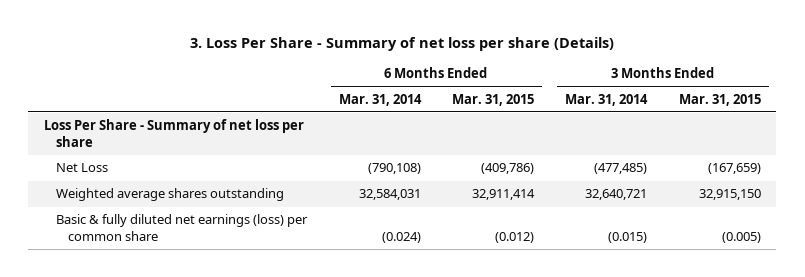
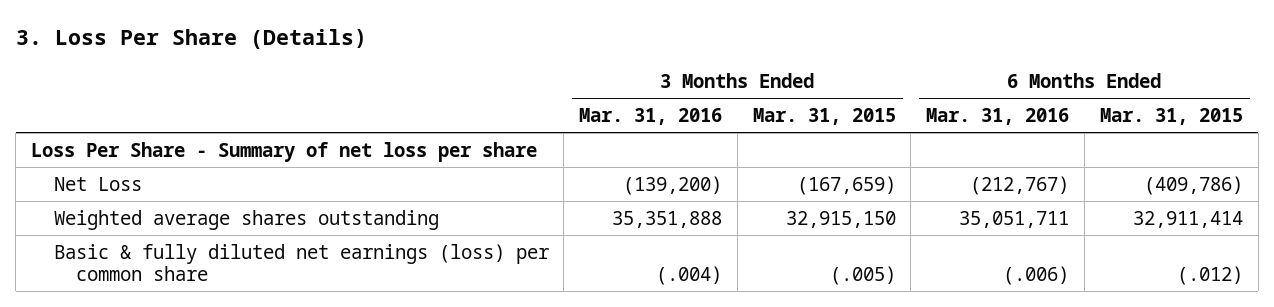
- 3. Loss Per Share - Summary of net loss per share (Details)
+ 3. Loss Per Share (Details)
- | 6 Months Ended Mar. 31, 2014 | 6 Months Ended Mar. 31, 2015 | 3 Months Ended Mar. 31, 2014 | 3 Months Ended Mar. 31, 2015
+ | 3 Months Ended Mar. 31, 2016 | 3 Months Ended Mar. 31, 2015 | 6 Months Ended Mar. 31, 2016 | 6 Months Ended Mar. 31, 2015
- Basic & fully diluted net earnings (loss) per common share | (0.024) | (0.012) | (0.015) | (0.005)
+ Basic & fully diluted net earnings (loss) per common share | (.004) | (.005) | (.006) | (.012)

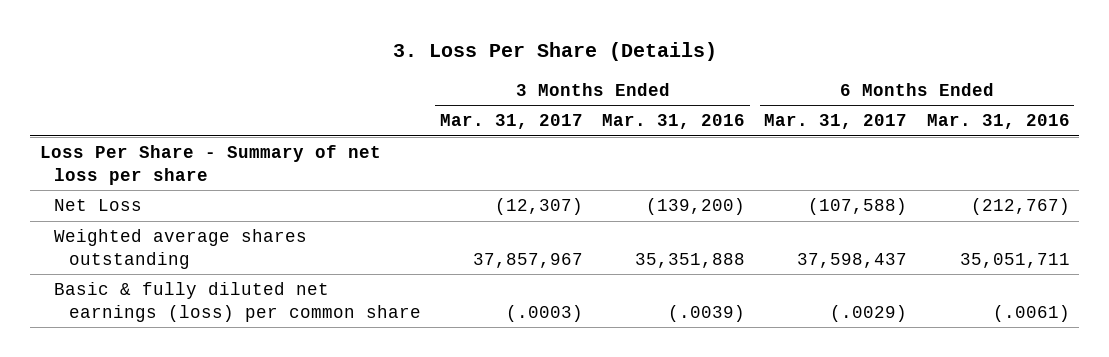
- | 3 Months Ended Mar. 31, 2016 | 3 Months Ended Mar. 31, 2015 | 6 Months Ended Mar. 31, 2016 | 6 Months Ended Mar. 31, 2015
+ | 3 Months Ended Mar. 31, 2017 | 3 Months Ended Mar. 31, 2016 | 6 Months Ended Mar. 31, 2017 | 6 Months Ended Mar. 31, 2016
- Basic & fully diluted net earnings (loss) per common share | (.004) | (.005) | (.006) | (.012)
+ Basic & fully diluted net earnings (loss) per common share | (.0003) | (.0039) | (.0029) | (.0061)

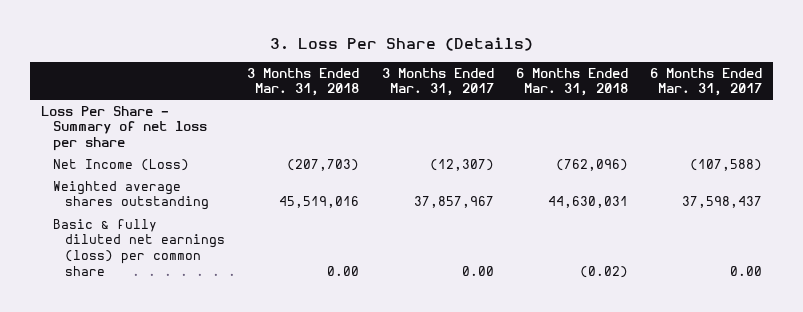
- | 3 Months Ended Mar. 31, 2017 | 3 Months Ended Mar. 31, 2016 | 6 Months Ended Mar. 31, 2017 | 6 Months Ended Mar. 31, 2016
+ | 3 Months Ended Mar. 31, 2018 | 3 Months Ended Mar. 31, 2017 | 6 Months Ended Mar. 31, 2018 | 6 Months Ended Mar. 31, 2017
- Net Loss | (12,307) | (139,200) | (107,588) | (212,767)
+ Net Income (Loss) | (207,703) | (12,307) | (762,096) | (107,588)
- Basic & fully diluted net earnings (loss) per common share | (.0003) | (.0039) | (.0029) | (.0061)
+ Basic & fully diluted net earnings (loss) per common share | 0.00 | 0.00 | (0.02) | 0.00

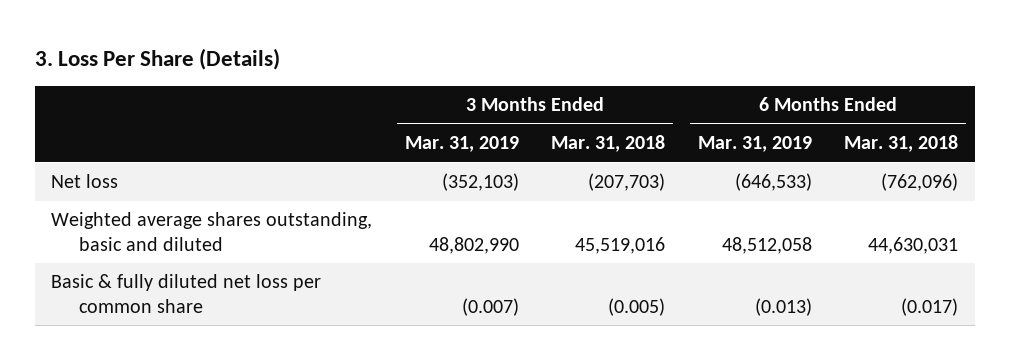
- | 3 Months Ended Mar. 31, 2018 | 3 Months Ended Mar. 31, 2017 | 6 Months Ended Mar. 31, 2018 | 6 Months Ended Mar. 31, 2017
+ | 3 Months Ended Mar. 31, 2019 | 3 Months Ended Mar. 31, 2018 | 6 Months Ended Mar. 31, 2019 | 6 Months Ended Mar. 31, 2018
- Loss Per Share - Summary of net loss per share
- Net Income (Loss) | (207,703) | (12,307) | (762,096) | (107,588)
- Weighted average shares outstanding | 45,519,016 | 37,857,967 | 44,630,031 | 37,598,437
- Basic & fully diluted net earnings (loss) per common share | 0.00 | 0.00 | (0.02) | 0.00
+ Net loss | (352,103) | (207,703) | (646,533) | (762,096)
+ Weighted average shares outstanding, basic and diluted | 48,802,990 | 45,519,016 | 48,512,058 | 44,630,031
+ Basic & fully diluted net loss per common share | (0.007) | (0.005) | (0.013) | (0.017)

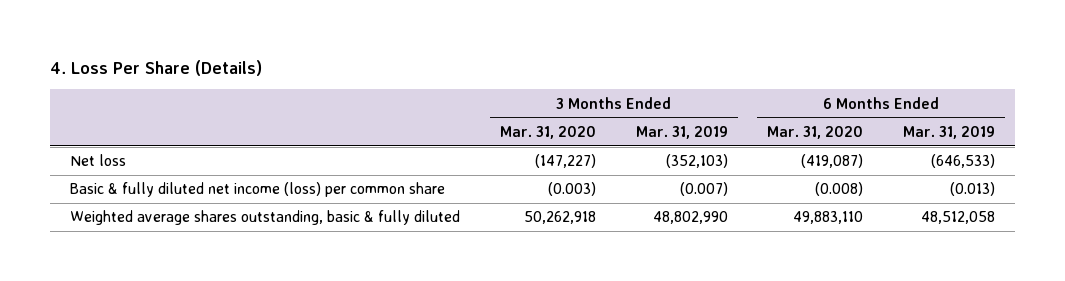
- 3. Loss Per Share (Details)
+ 4. Loss Per Share (Details)
- | 3 Months Ended Mar. 31, 2019 | 3 Months Ended Mar. 31, 2018 | 6 Months Ended Mar. 31, 2019 | 6 Months Ended Mar. 31, 2018
+ | 3 Months Ended Mar. 31, 2020 | 3 Months Ended Mar. 31, 2019 | 6 Months Ended Mar. 31, 2020 | 6 Months Ended Mar. 31, 2019
- Weighted average shares outstanding, basic and diluted | 48,802,990 | 45,519,016 | 48,512,058 | 44,630,031
- Basic & fully diluted net loss per common share | (0.007) | (0.005) | (0.013) | (0.017)
+ Basic & fully diluted net income (loss) per common share | (0.003) | (0.007) | (0.008) | (0.013)
+ Weighted average shares outstanding, basic & fully diluted | 50,262,918 | 48,802,990 | 49,883,110 | 48,512,058

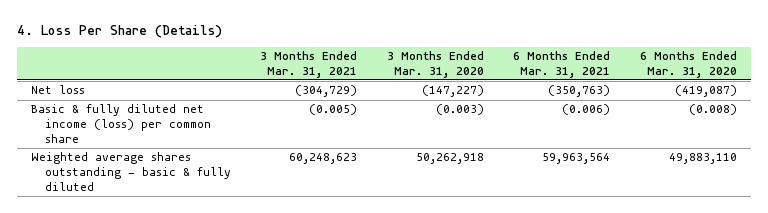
- | 3 Months Ended Mar. 31, 2020 | 3 Months Ended Mar. 31, 2019 | 6 Months Ended Mar. 31, 2020 | 6 Months Ended Mar. 31, 2019
+ | 3 Months Ended Mar. 31, 2021 | 3 Months Ended Mar. 31, 2020 | 6 Months Ended Mar. 31, 2021 | 6 Months Ended Mar. 31, 2020
- Weighted average shares outstanding, basic & fully diluted | 50,262,918 | 48,802,990 | 49,883,110 | 48,512,058
+ Weighted average shares outstanding - basic & fully diluted | 60,248,623 | 50,262,918 | 59,963,564 | 49,883,110

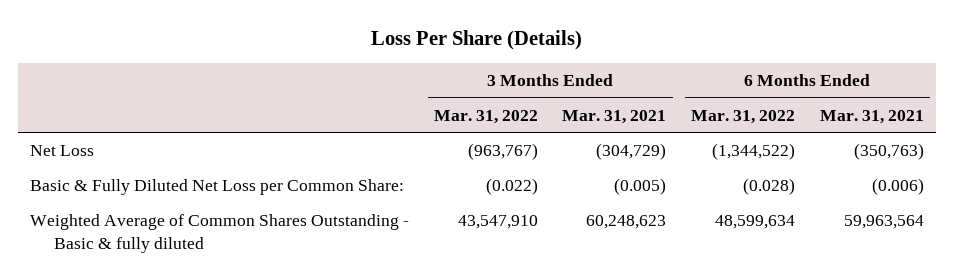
- 4. Loss Per Share (Details)
+ Loss Per Share (Details)
- | 3 Months Ended Mar. 31, 2021 | 3 Months Ended Mar. 31, 2020 | 6 Months Ended Mar. 31, 2021 | 6 Months Ended Mar. 31, 2020
+ | 3 Months Ended Mar. 31, 2022 | 3 Months Ended Mar. 31, 2021 | 6 Months Ended Mar. 31, 2022 | 6 Months Ended Mar. 31, 2021
- Net loss | (304,729) | (147,227) | (350,763) | (419,087)
- Basic & fully diluted net income (loss) per common share | (0.005) | (0.003) | (0.006) | (0.008)
- Weighted average shares outstanding - basic & fully diluted | 60,248,623 | 50,262,918 | 59,963,564 | 49,883,110
+ Net Loss | (963,767) | (304,729) | (1,344,522) | (350,763)
+ Basic & Fully Diluted Net Loss per Common Share: | (0.022) | (0.005) | (0.028) | (0.006)
+ Weighted Average of Common Shares Outstanding - Basic & fully diluted | 43,547,910 | 60,248,623 | 48,599,634 | 59,963,564

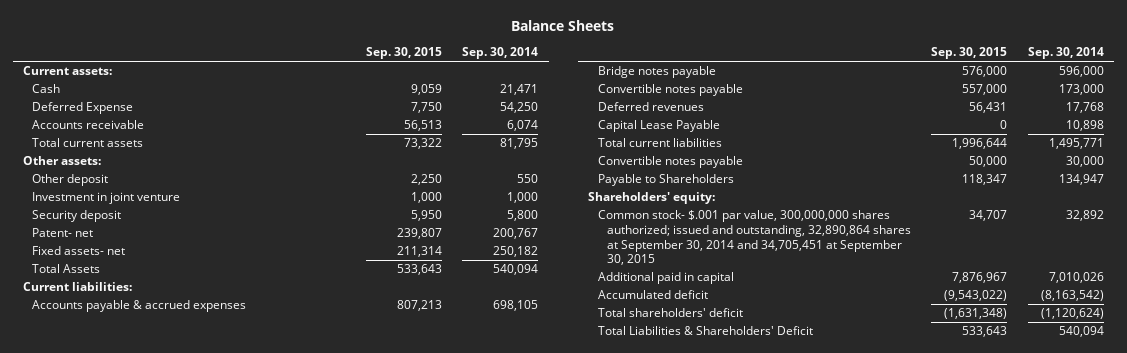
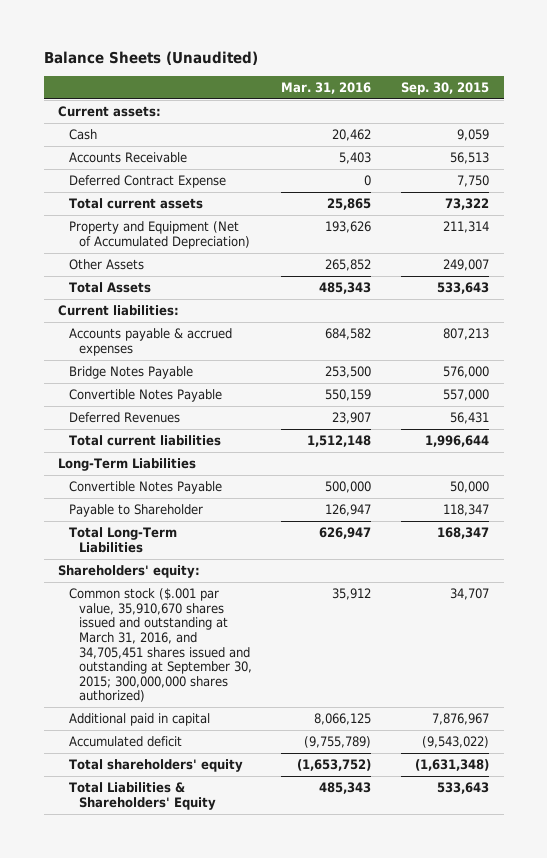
- Balance Sheets
+ Balance Sheets (Unaudited)
- | Sep. 30, 2015 | Sep. 30, 2014
+ | Mar. 31, 2016 | Sep. 30, 2015
- Deferred Expense | 7,750 | 54,250
- Accounts receivable | 56,513 | 6,074
+ Accounts Receivable | 5,403 | 56,513
+ Deferred Contract Expense | 0 | 7,750
- Other assets:
- Other deposit | 2,250 | 550
- Investment in joint venture | 1,000 | 1,000
- Security deposit | 5,950 | 5,800
- Patent- net | 239,807 | 200,767
- Fixed assets- net | 211,314 | 250,182
+ Property and Equipment (Net of Accumulated Depreciation) | 193,626 | 211,314
+ Other Assets | 265,852 | 249,007
- Bridge notes payable | 576,000 | 596,000
- Convertible notes payable | 557,000 | 173,000
- Deferred revenues | 56,431 | 17,768
- Capital Lease Payable | 0 | 10,898
+ Bridge Notes Payable | 253,500 | 576,000
+ Convertible Notes Payable | 550,159 | 557,000
+ Deferred Revenues | 23,907 | 56,431
- Convertible notes payable | 50,000 | 30,000
- Payable to Shareholders | 118,347 | 134,947
+ Long-Term Liabilities
+ Convertible Notes Payable | 500,000 | 50,000
+ Payable to Shareholder | 126,947 | 118,347
+ Total Long-Term Liabilities | 626,947 | 168,347
- Common stock- $.001 par value, 300,000,000 shares authorized; issued and outstanding, 32,890,864 shares at September 30, 2014 and 34,705,451 at September 30, 2015 | 34,707 | 32,892
+ Common stock ($.001 par value, 35,910,670 shares issued and outstanding at March 31, 2016, and 34,705,451 shares issued and outstanding at September 30, 2015; 300,000,000 shares authorized) | 35,912 | 34,707
- Total shareholders' deficit | (1,631,348) | (1,120,624)
- Total Liabilities & Shareholders' Deficit | 533,643 | 540,094
+ Total shareholders' equity | (1,653,752) | (1,631,348)
+ Total Liabilities & Shareholders' Equity | 485,343 | 533,643

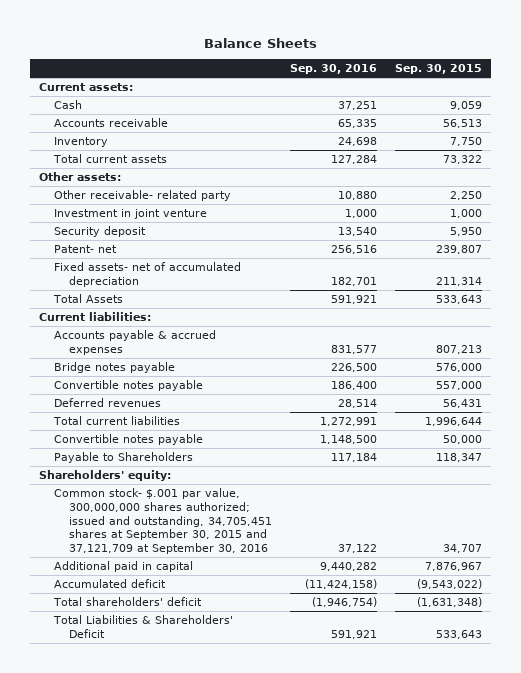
- Balance Sheets (Unaudited)
+ Balance Sheets
- | Mar. 31, 2016 | Sep. 30, 2015
+ | Sep. 30, 2016 | Sep. 30, 2015
- Accounts Receivable | 5,403 | 56,513
- Deferred Contract Expense | 0 | 7,750
+ Accounts receivable | 65,335 | 56,513
+ Inventory | 24,698 | 7,750
- Property and Equipment (Net of Accumulated Depreciation) | 193,626 | 211,314
- Other Assets | 265,852 | 249,007
+ Other assets:
+ Other receivable- related party | 10,880 | 2,250
+ Investment in joint venture | 1,000 | 1,000
+ Security deposit | 13,540 | 5,950
+ Patent- net | 256,516 | 239,807
+ Fixed assets- net of accumulated depreciation | 182,701 | 211,314
- Bridge Notes Payable | 253,500 | 576,000
- Convertible Notes Payable | 550,159 | 557,000
- Deferred Revenues | 23,907 | 56,431
+ Bridge notes payable | 226,500 | 576,000
+ Convertible notes payable | 186,400 | 557,000
+ Deferred revenues | 28,514 | 56,431
- Long-Term Liabilities
- Convertible Notes Payable | 500,000 | 50,000
- Payable to Shareholder | 126,947 | 118,347
- Total Long-Term Liabilities | 626,947 | 168,347
+ Convertible notes payable | 1,148,500 | 50,000
+ Payable to Shareholders | 117,184 | 118,347
- Common stock ($.001 par value, 35,910,670 shares issued and outstanding at March 31, 2016, and 34,705,451 shares issued and outstanding at September 30, 2015; 300,000,000 shares authorized) | 35,912 | 34,707
+ Common stock- $.001 par value, 300,000,000 shares authorized; issued and outstanding, 34,705,451 shares at September 30, 2015 and 37,121,709 at September 30, 2016 | 37,122 | 34,707
- Total shareholders' equity | (1,653,752) | (1,631,348)
- Total Liabilities & Shareholders' Equity | 485,343 | 533,643
+ Total shareholders' deficit | (1,946,754) | (1,631,348)
+ Total Liabilities & Shareholders' Deficit | 591,921 | 533,643

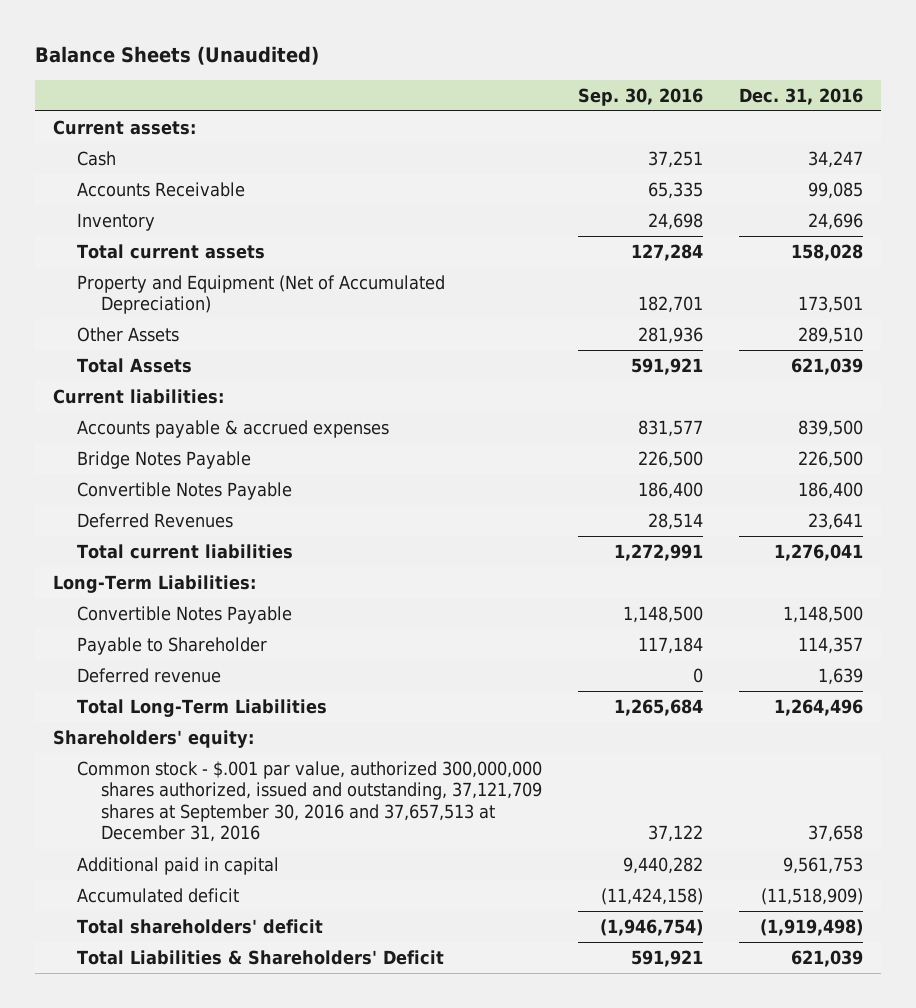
- Balance Sheets
+ Balance Sheets (Unaudited)
- | Sep. 30, 2016 | Sep. 30, 2015
+ | Sep. 30, 2016 | Dec. 31, 2016
- Accounts receivable | 65,335 | 56,513
+ Accounts Receivable | 65,335 | 99,085
- Other assets:
- Other receivable- related party | 10,880 | 2,250
- Investment in joint venture | 1,000 | 1,000
- Security deposit | 13,540 | 5,950
- Patent- net | 256,516 | 239,807
- Fixed assets- net of accumulated depreciation | 182,701 | 211,314
+ Property and Equipment (Net of Accumulated Depreciation) | 182,701 | 173,501
+ Other Assets | 281,936 | 289,510
- Bridge notes payable | 226,500 | 576,000
- Convertible notes payable | 186,400 | 557,000
- Deferred revenues | 28,514 | 56,431
+ Bridge Notes Payable | 226,500 | 226,500
+ Convertible Notes Payable | 186,400 | 186,400
+ Deferred Revenues | 28,514 | 23,641
- Convertible notes payable | 1,148,500 | 50,000
- Payable to Shareholders | 117,184 | 118,347
+ Long-Term Liabilities:
+ Convertible Notes Payable | 1,148,500 | 1,148,500
+ Payable to Shareholder | 117,184 | 114,357
+ Deferred revenue | 0 | 1,639
+ Total Long-Term Liabilities | 1,265,684 | 1,264,496
- Common stock- $.001 par value, 300,000,000 shares authorized; issued and outstanding, 34,705,451 shares at September 30, 2015 and 37,121,709 at September 30, 2016 | 37,122 | 34,707
+ Common stock - $.001 par value, authorized 300,000,000 shares authorized, issued and outstanding, 37,121,709 shares at September 30, 2016 and 37,657,513 at December 31, 2016 | 37,122 | 37,658

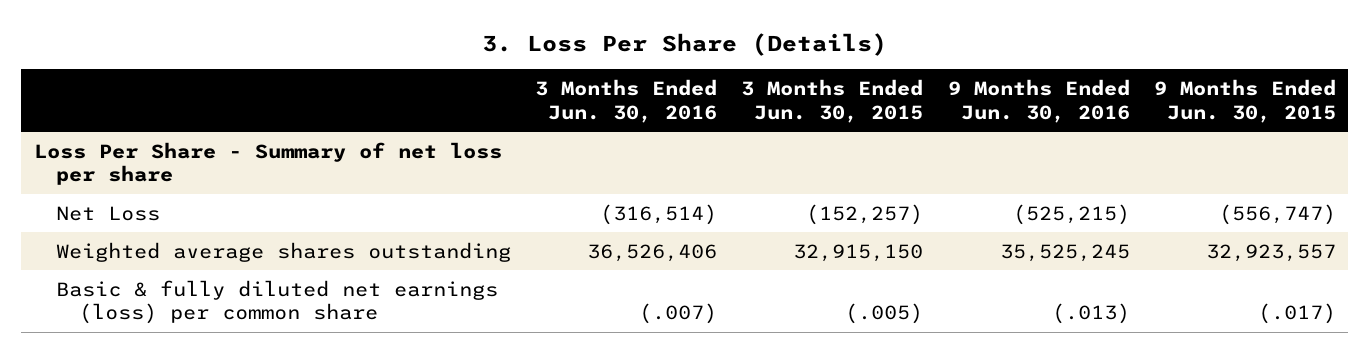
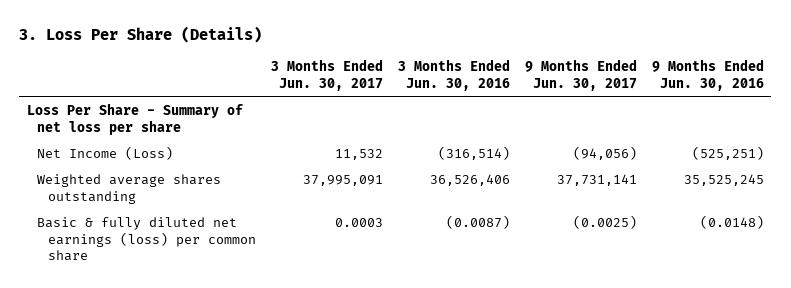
- | 3 Months Ended Jun. 30, 2016 | 3 Months Ended Jun. 30, 2015 | 9 Months Ended Jun. 30, 2016 | 9 Months Ended Jun. 30, 2015
+ | 3 Months Ended Jun. 30, 2017 | 3 Months Ended Jun. 30, 2016 | 9 Months Ended Jun. 30, 2017 | 9 Months Ended Jun. 30, 2016
- Net Loss | (316,514) | (152,257) | (525,215) | (556,747)
+ Net Income (Loss) | 11,532 | (316,514) | (94,056) | (525,251)
- Basic & fully diluted net earnings (loss) per common share | (.007) | (.005) | (.013) | (.017)
+ Basic & fully diluted net earnings (loss) per common share | 0.0003 | (0.0087) | (0.0025) | (0.0148)

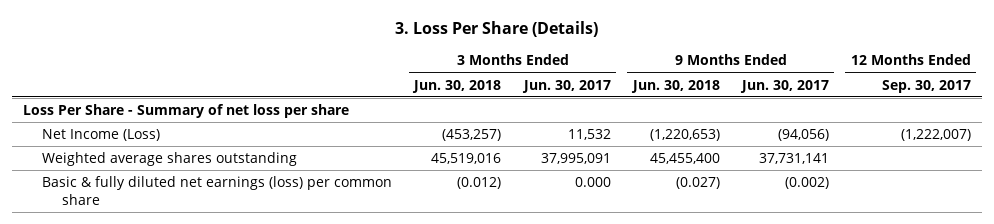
- | 3 Months Ended Jun. 30, 2017 | 3 Months Ended Jun. 30, 2016 | 9 Months Ended Jun. 30, 2017 | 9 Months Ended Jun. 30, 2016
+ | 3 Months Ended Jun. 30, 2018 | 3 Months Ended Jun. 30, 2017 | 9 Months Ended Jun. 30, 2018 | 9 Months Ended Jun. 30, 2017 | 12 Months Ended Sep. 30, 2017
- Basic & fully diluted net earnings (loss) per common share | 0.0003 | (0.0087) | (0.0025) | (0.0148)
+ Basic & fully diluted net earnings (loss) per common share | (0.012) | 0.000 | (0.027) | (0.002) |

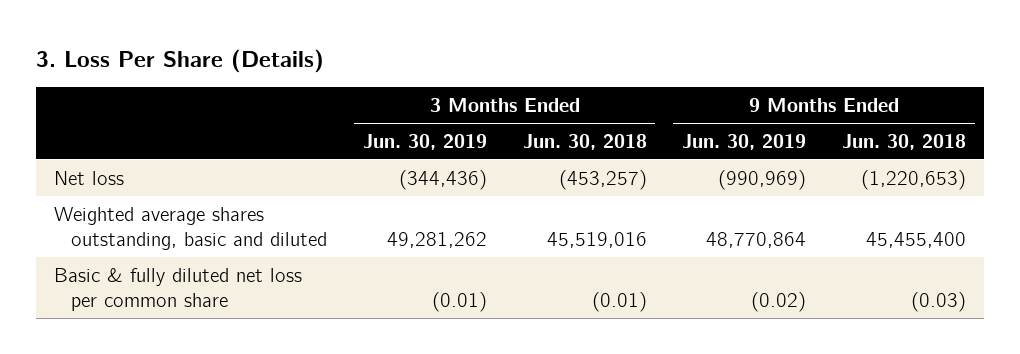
- | 3 Months Ended Jun. 30, 2018 | 3 Months Ended Jun. 30, 2017 | 9 Months Ended Jun. 30, 2018 | 9 Months Ended Jun. 30, 2017 | 12 Months Ended Sep. 30, 2017
+ | 3 Months Ended Jun. 30, 2019 | 3 Months Ended Jun. 30, 2018 | 9 Months Ended Jun. 30, 2019 | 9 Months Ended Jun. 30, 2018
- Loss Per Share - Summary of net loss per share
- Net Income (Loss) | (453,257) | 11,532 | (1,220,653) | (94,056) | (1,222,007)
- Weighted average shares outstanding | 45,519,016 | 37,995,091 | 45,455,400 | 37,731,141 |
- Basic & fully diluted net earnings (loss) per common share | (0.012) | 0.000 | (0.027) | (0.002) |
+ Net loss | (344,436) | (453,257) | (990,969) | (1,220,653)
+ Weighted average shares outstanding, basic and diluted | 49,281,262 | 45,519,016 | 48,770,864 | 45,455,400
+ Basic & fully diluted net loss per common share | (0.01) | (0.01) | (0.02) | (0.03)

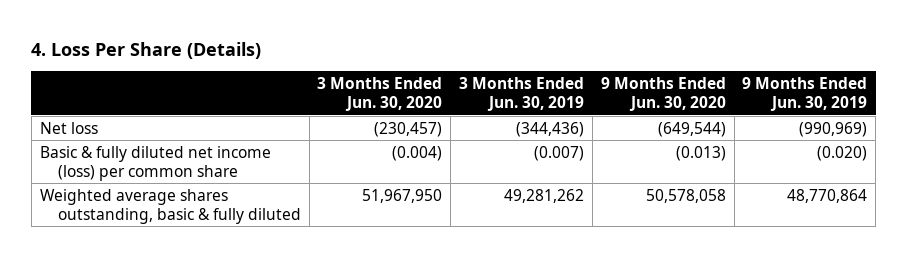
- 3. Loss Per Share (Details)
+ 4. Loss Per Share (Details)
- | 3 Months Ended Jun. 30, 2019 | 3 Months Ended Jun. 30, 2018 | 9 Months Ended Jun. 30, 2019 | 9 Months Ended Jun. 30, 2018
+ | 3 Months Ended Jun. 30, 2020 | 3 Months Ended Jun. 30, 2019 | 9 Months Ended Jun. 30, 2020 | 9 Months Ended Jun. 30, 2019
- Weighted average shares outstanding, basic and diluted | 49,281,262 | 45,519,016 | 48,770,864 | 45,455,400
- Basic & fully diluted net loss per common share | (0.01) | (0.01) | (0.02) | (0.03)
+ Basic & fully diluted net income (loss) per common share | (0.004) | (0.007) | (0.013) | (0.020)
+ Weighted average shares outstanding, basic & fully diluted | 51,967,950 | 49,281,262 | 50,578,058 | 48,770,864

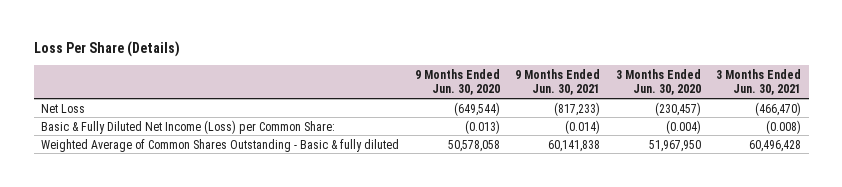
- 4. Loss Per Share (Details)
+ Loss Per Share (Details)
- | 3 Months Ended Jun. 30, 2020 | 3 Months Ended Jun. 30, 2019 | 9 Months Ended Jun. 30, 2020 | 9 Months Ended Jun. 30, 2019
+ | 9 Months Ended Jun. 30, 2020 | 9 Months Ended Jun. 30, 2021 | 3 Months Ended Jun. 30, 2020 | 3 Months Ended Jun. 30, 2021
- Net loss | (230,457) | (344,436) | (649,544) | (990,969)
- Basic & fully diluted net income (loss) per common share | (0.004) | (0.007) | (0.013) | (0.020)
- Weighted average shares outstanding, basic & fully diluted | 51,967,950 | 49,281,262 | 50,578,058 | 48,770,864
+ Net Loss | (649,544) | (817,233) | (230,457) | (466,470)
+ Basic & Fully Diluted Net Income (Loss) per Common Share: | (0.013) | (0.014) | (0.004) | (0.008)
+ Weighted Average of Common Shares Outstanding - Basic & fully diluted | 50,578,058 | 60,141,838 | 51,967,950 | 60,496,428

